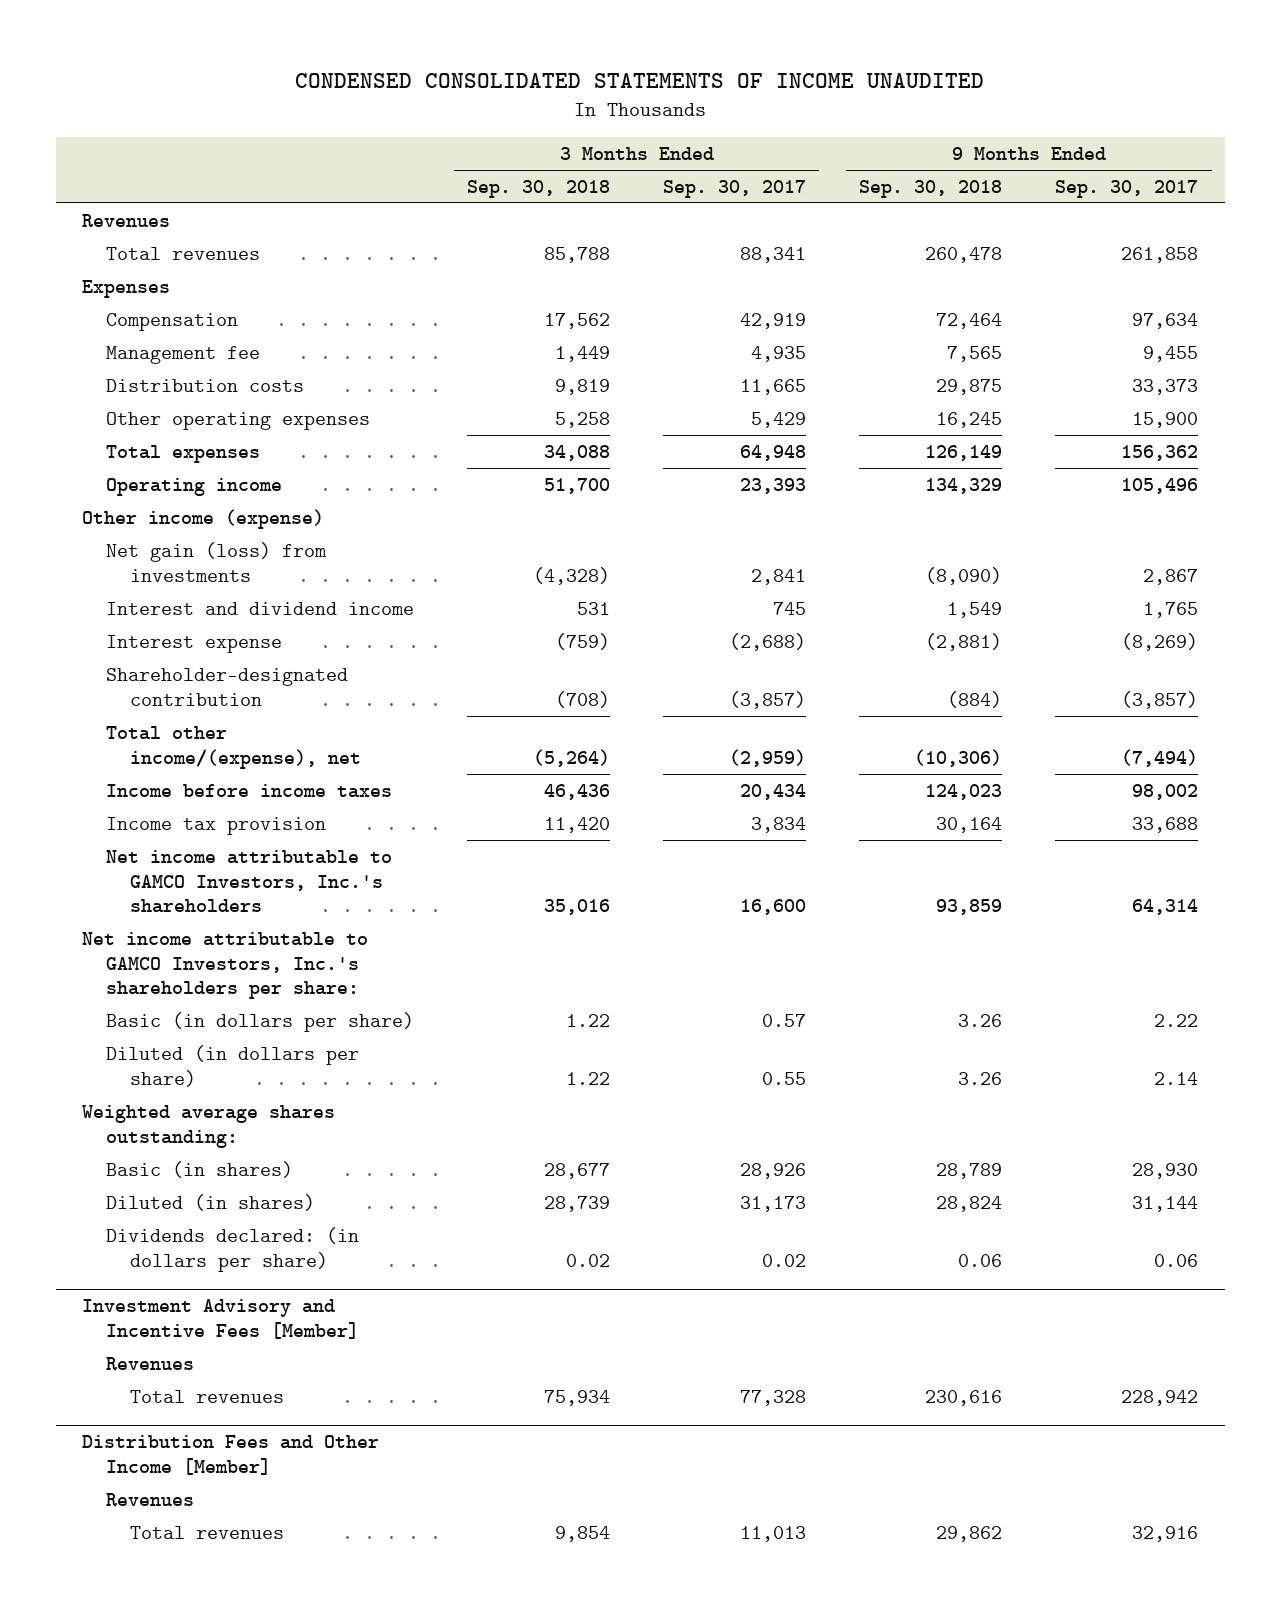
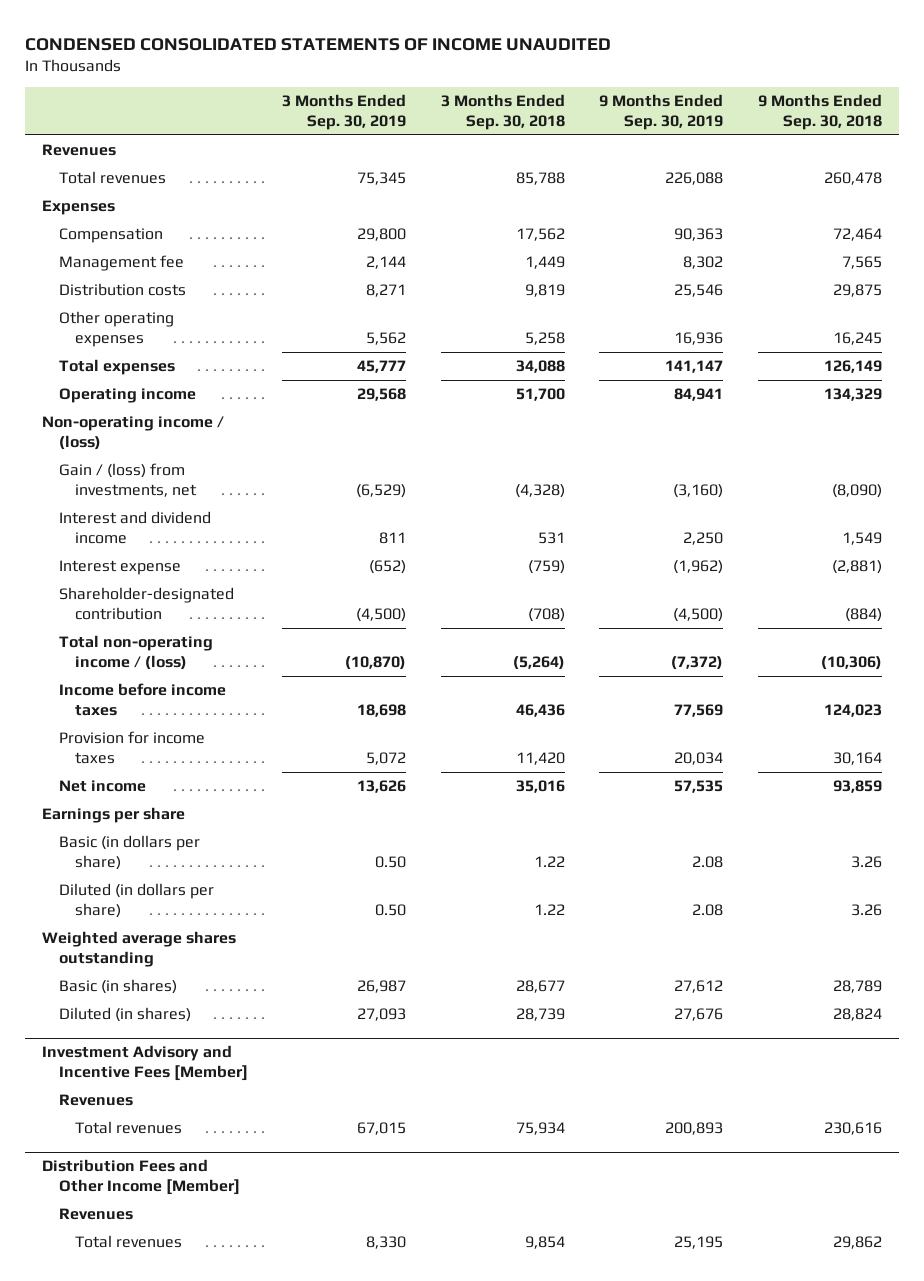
- | 3 Months Ended Sep. 30, 2018 | 3 Months Ended Sep. 30, 2017 | 9 Months Ended Sep. 30, 2018 | 9 Months Ended Sep. 30, 2017
+ | 3 Months Ended Sep. 30, 2019 | 3 Months Ended Sep. 30, 2018 | 9 Months Ended Sep. 30, 2019 | 9 Months Ended Sep. 30, 2018
- Other income (expense)
- Net gain (loss) from investments | (4,328) | 2,841 | (8,090) | 2,867
+ Non-operating income / (loss)
+ Gain / (loss) from investments, net | (6,529) | (4,328) | (3,160) | (8,090)
- Total other income/(expense), net | (5,264) | (2,959) | (10,306) | (7,494)
+ Total non-operating income / (loss) | (10,870) | (5,264) | (7,372) | (10,306)
- Income tax provision | 11,420 | 3,834 | 30,164 | 33,688
- Net income attributable to GAMCO Investors, Inc.'s shareholders | 35,016 | 16,600 | 93,859 | 64,314
- Net income attributable to GAMCO Investors, Inc.'s shareholders per share:
+ Provision for income taxes | 5,072 | 11,420 | 20,034 | 30,164
+ Net income | 13,626 | 35,016 | 57,535 | 93,859
+ Earnings per share
- Weighted average shares outstanding:
+ Weighted average shares outstanding
- Dividends declared: (in dollars per share) | 0.02 | 0.02 | 0.06 | 0.06

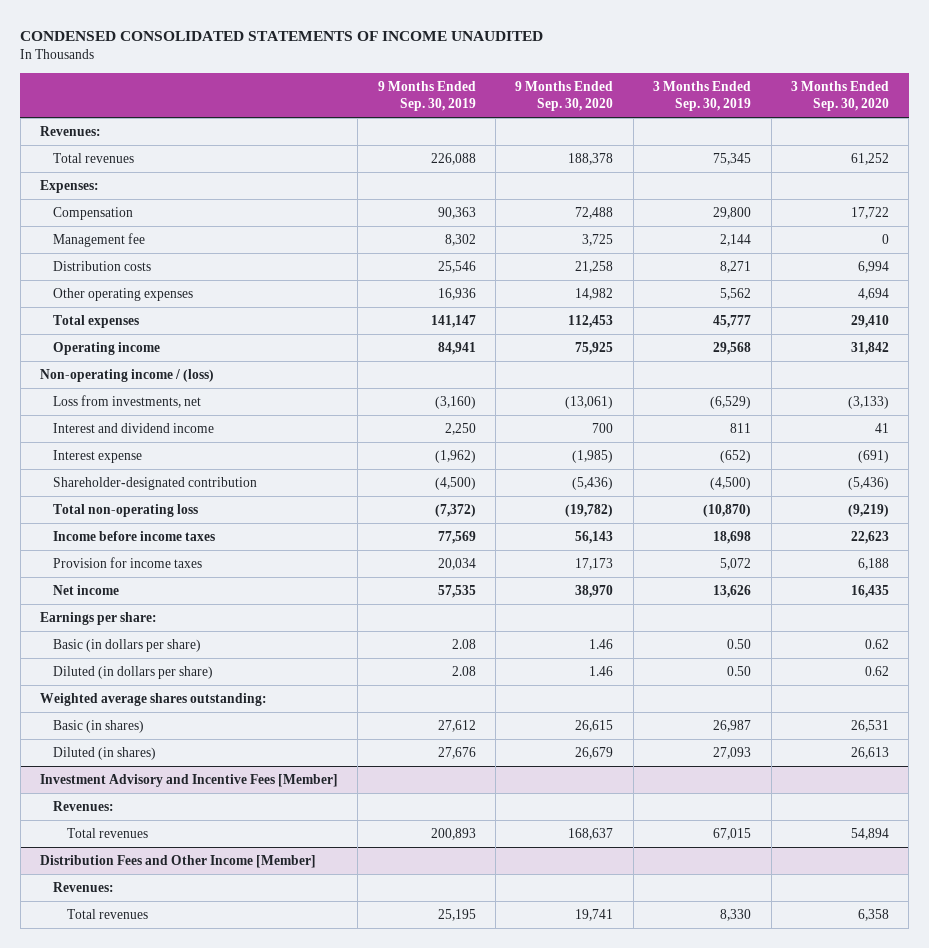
- | 3 Months Ended Sep. 30, 2019 | 3 Months Ended Sep. 30, 2018 | 9 Months Ended Sep. 30, 2019 | 9 Months Ended Sep. 30, 2018
+ | 9 Months Ended Sep. 30, 2019 | 9 Months Ended Sep. 30, 2020 | 3 Months Ended Sep. 30, 2019 | 3 Months Ended Sep. 30, 2020
- Revenues
+ Revenues:
- Expenses
+ Expenses:
- Gain / (loss) from investments, net | (6,529) | (4,328) | (3,160) | (8,090)
+ Loss from investments, net | (3,160) | (13,061) | (6,529) | (3,133)
- Total non-operating income / (loss) | (10,870) | (5,264) | (7,372) | (10,306)
+ Total non-operating loss | (7,372) | (19,782) | (10,870) | (9,219)
- Earnings per share
+ Earnings per share:
- Weighted average shares outstanding
+ Weighted average shares outstanding:
@ Investment Advisory and Incentive Fees [Member]
- Revenues
+ Revenues:
@ Distribution Fees and Other Income [Member]
- Revenues
+ Revenues:

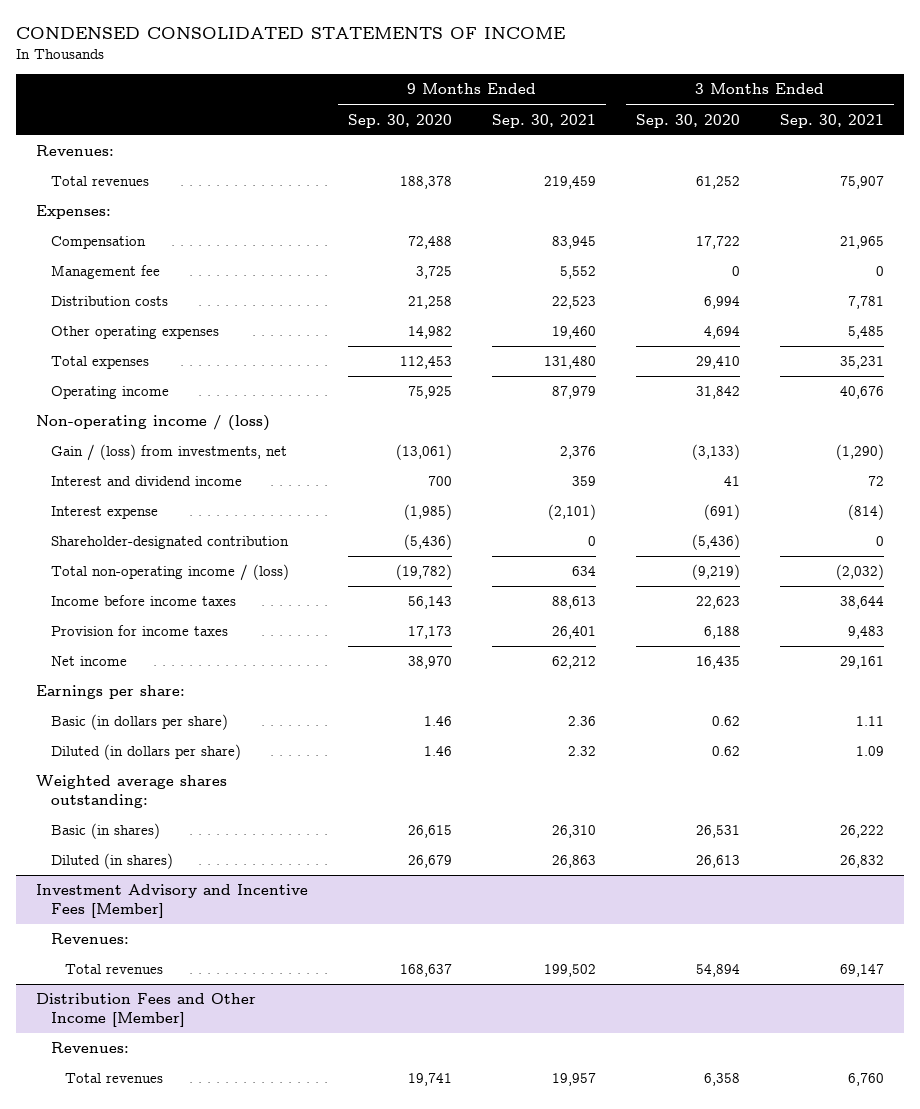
- CONDENSED CONSOLIDATED STATEMENTS OF INCOME UNAUDITED
+ CONDENSED CONSOLIDATED STATEMENTS OF INCOME
- | 9 Months Ended Sep. 30, 2019 | 9 Months Ended Sep. 30, 2020 | 3 Months Ended Sep. 30, 2019 | 3 Months Ended Sep. 30, 2020
+ | 9 Months Ended Sep. 30, 2020 | 9 Months Ended Sep. 30, 2021 | 3 Months Ended Sep. 30, 2020 | 3 Months Ended Sep. 30, 2021
- Loss from investments, net | (3,160) | (13,061) | (6,529) | (3,133)
+ Gain / (loss) from investments, net | (13,061) | 2,376 | (3,133) | (1,290)
- Total non-operating loss | (7,372) | (19,782) | (10,870) | (9,219)
+ Total non-operating income / (loss) | (19,782) | 634 | (9,219) | (2,032)

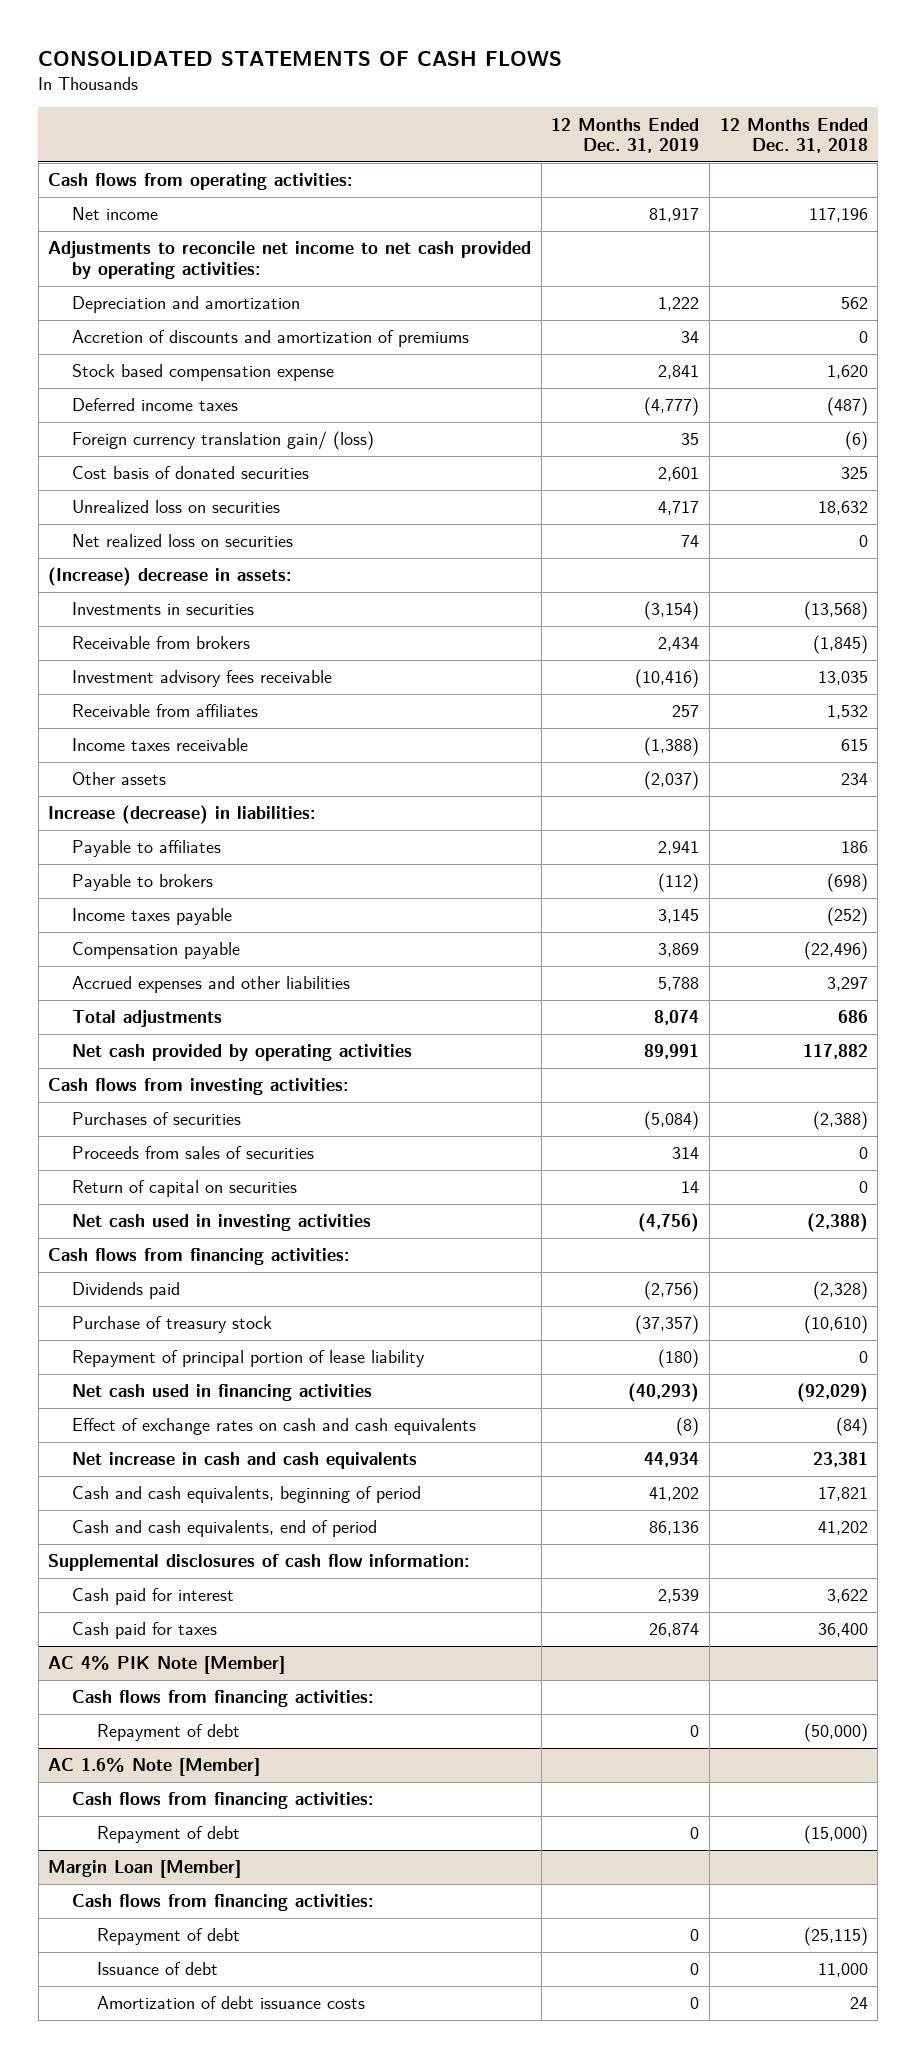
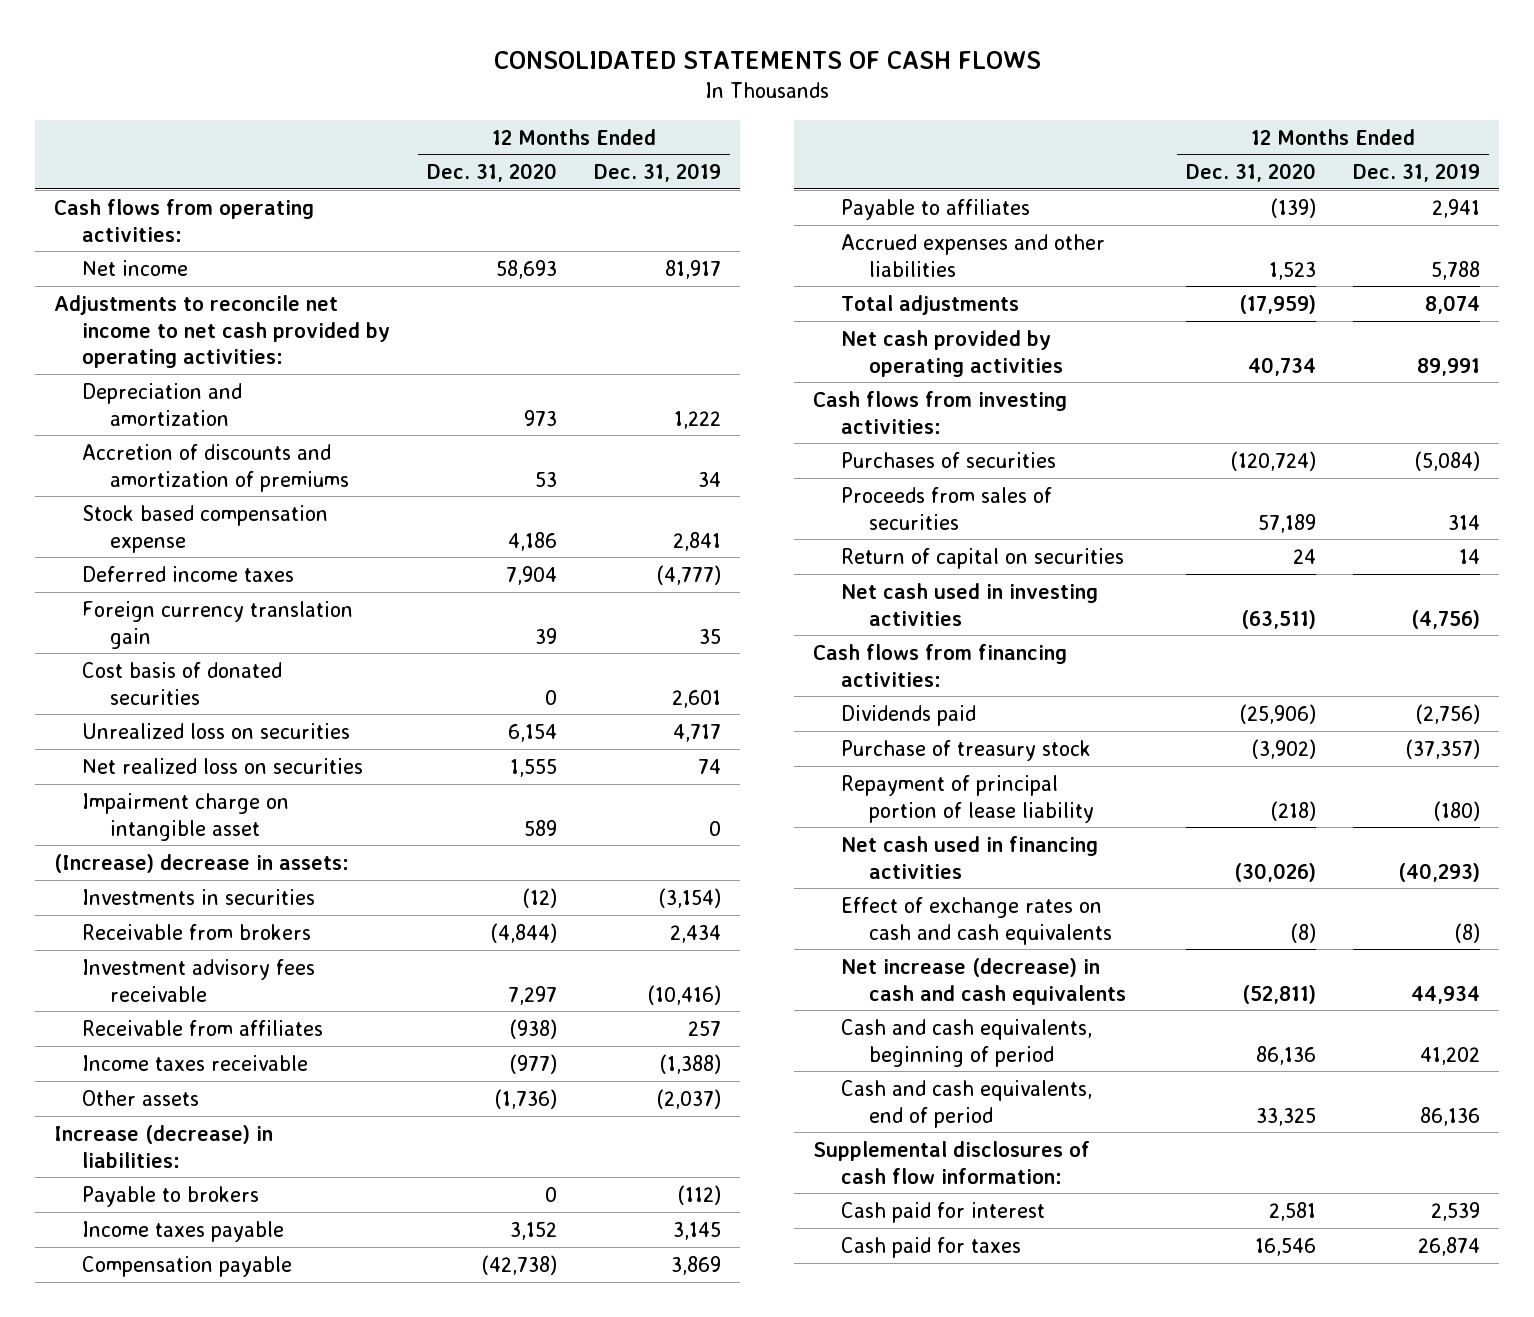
- | 12 Months Ended Dec. 31, 2019 | 12 Months Ended Dec. 31, 2018
+ | 12 Months Ended Dec. 31, 2020 | 12 Months Ended Dec. 31, 2019
- Foreign currency translation gain/ (loss) | 35 | (6)
+ Foreign currency translation gain | 39 | 35
+ Impairment charge on intangible asset | 589 | 0
moved down: Payable to affiliates | (139) | 2,941
- Net increase in cash and cash equivalents | 44,934 | 23,381
+ Net increase (decrease) in cash and cash equivalents | (52,811) | 44,934
- AC 4% PIK Note [Member]
- Cash flows from financing activities:
- Repayment of debt | 0 | (50,000)
- AC 1.6% Note [Member]
- Cash flows from financing activities:
- Repayment of debt | 0 | (15,000)
- Margin Loan [Member]
- Cash flows from financing activities:
- Repayment of debt | 0 | (25,115)
- Issuance of debt | 0 | 11,000
- Amortization of debt issuance costs | 0 | 24

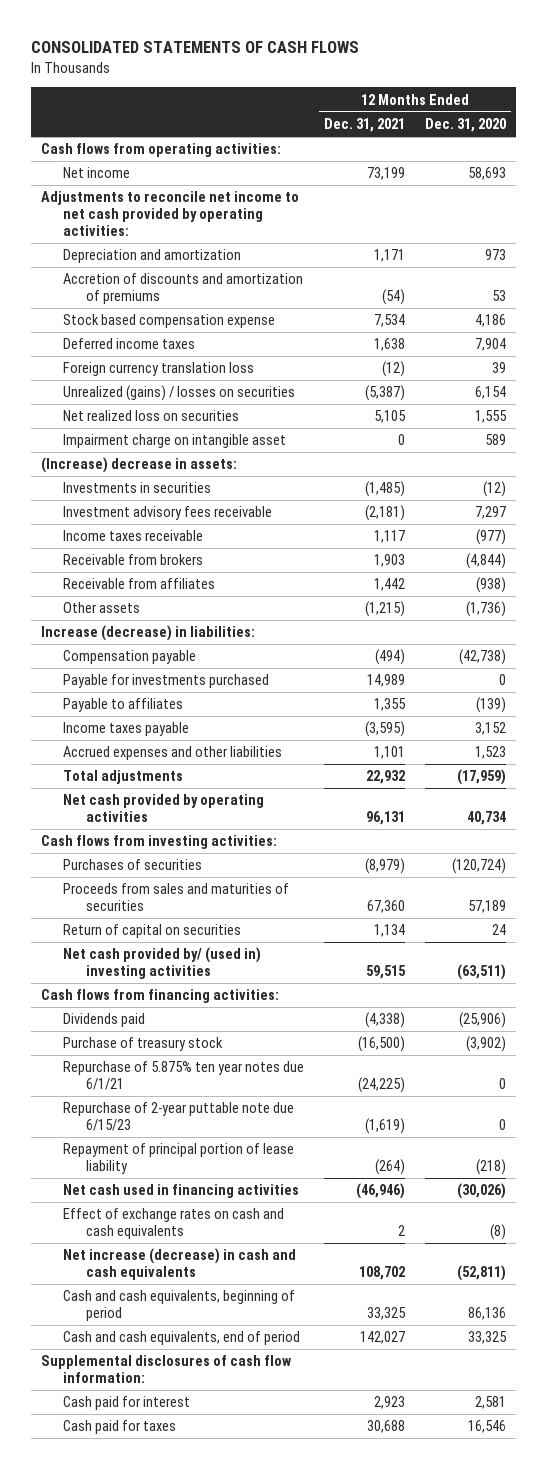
- | 12 Months Ended Dec. 31, 2020 | 12 Months Ended Dec. 31, 2019
+ | 12 Months Ended Dec. 31, 2021 | 12 Months Ended Dec. 31, 2020
- Foreign currency translation gain | 39 | 35
- Cost basis of donated securities | 0 | 2,601
- Unrealized loss on securities | 6,154 | 4,717
+ Foreign currency translation loss | (12) | 39
+ Unrealized (gains) / losses on securities | (5,387) | 6,154
moved down: Receivable from brokers | 1,903 | (4,844)
moved down: Receivable from affiliates | 1,442 | (938)
- Payable to brokers | 0 | (112)
+ Payable for investments purchased | 14,989 | 0
moved down: Income taxes payable | (3,595) | 3,152
- Proceeds from sales of securities | 57,189 | 314
+ Proceeds from sales and maturities of securities | 67,360 | 57,189
- Net cash used in investing activities | (63,511) | (4,756)
+ Net cash provided by/ (used in) investing activities | 59,515 | (63,511)
+ Repurchase of 5.875% ten year notes due 6/1/21 | (24,225) | 0
+ Repurchase of 2-year puttable note due 6/15/23 | (1,619) | 0

